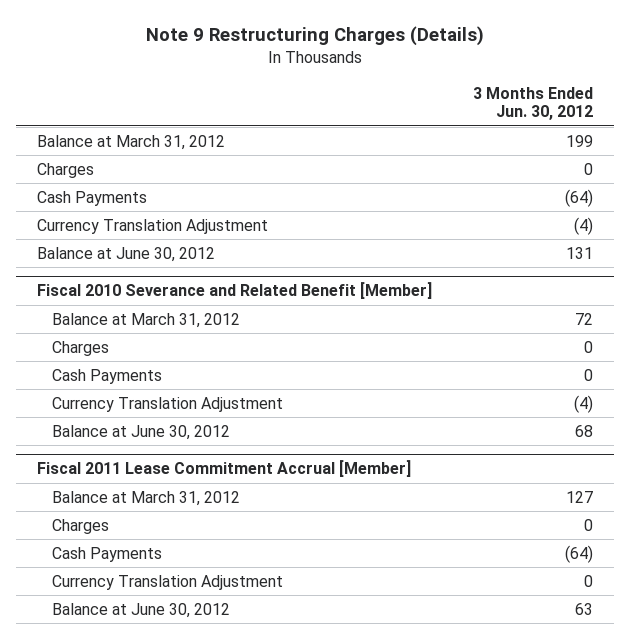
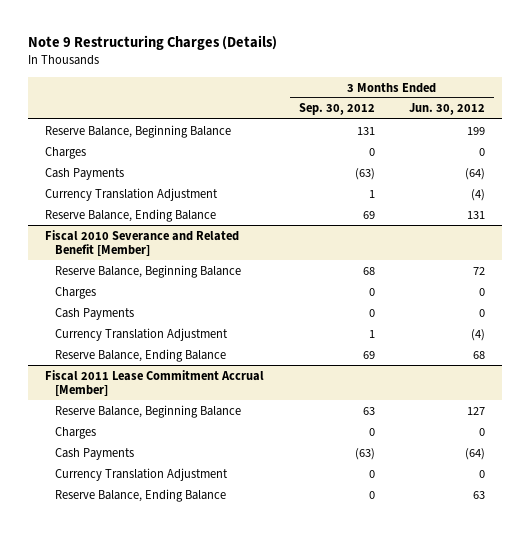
- | 3 Months Ended Jun. 30, 2012
+ | 3 Months Ended Sep. 30, 2012 | 3 Months Ended Jun. 30, 2012
- Balance at March 31, 2012 | 199
+ Reserve Balance, Beginning Balance | 131 | 199
- Balance at June 30, 2012 | 131
+ Reserve Balance, Ending Balance | 69 | 131
@ Fiscal 2010 Severance and Related Benefit [Member]
- Balance at March 31, 2012 | 72
+ Reserve Balance, Beginning Balance | 68 | 72
- Balance at June 30, 2012 | 68
+ Reserve Balance, Ending Balance | 69 | 68
@ Fiscal 2011 Lease Commitment Accrual [Member]
- Balance at March 31, 2012 | 127
+ Reserve Balance, Beginning Balance | 63 | 127
- Balance at June 30, 2012 | 63
+ Reserve Balance, Ending Balance | 0 | 63

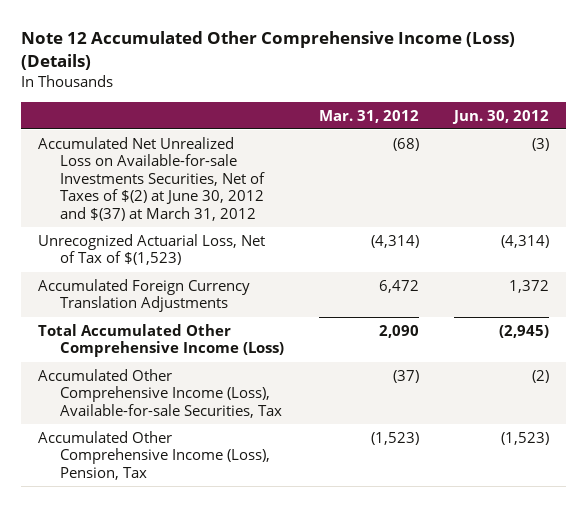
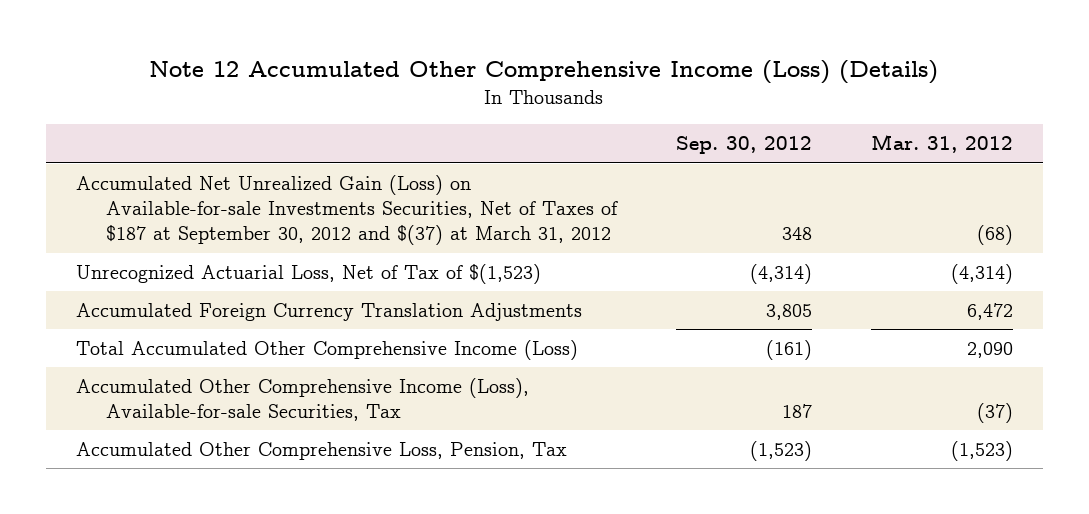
- | Mar. 31, 2012 | Jun. 30, 2012
+ | Sep. 30, 2012 | Mar. 31, 2012
- Accumulated Net Unrealized Loss on Available-for-sale Investments Securities, Net of Taxes of $(2) at June 30, 2012 and $(37) at March 31, 2012 | (68) | (3)
+ Accumulated Net Unrealized Gain (Loss) on Available-for-sale Investments Securities, Net of Taxes of $187 at September 30, 2012 and $(37) at March 31, 2012 | 348 | (68)
- Accumulated Other Comprehensive Income (Loss), Pension, Tax | (1,523) | (1,523)
+ Accumulated Other Comprehensive Loss, Pension, Tax | (1,523) | (1,523)

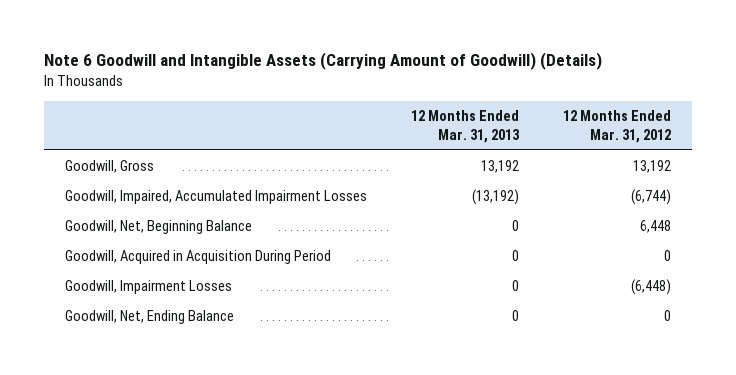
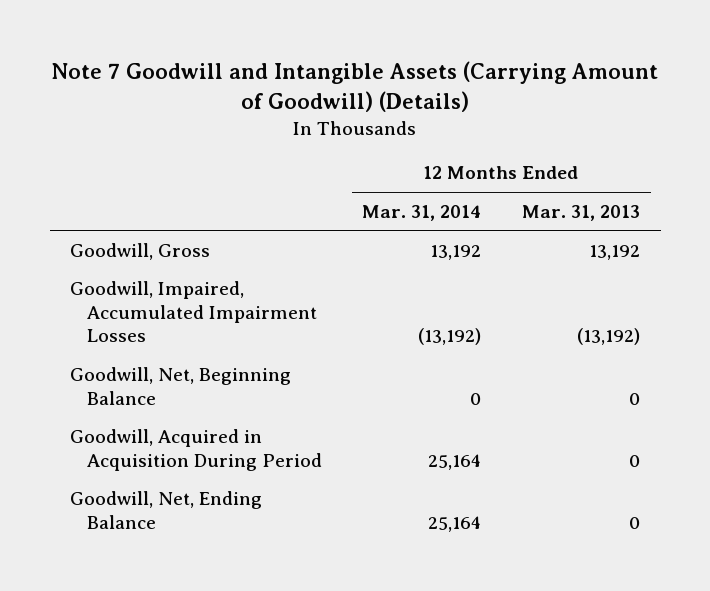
- Note 6 Goodwill and Intangible Assets (Carrying Amount of Goodwill) (Details)
+ Note 7 Goodwill and Intangible Assets (Carrying Amount of Goodwill) (Details)
- | 12 Months Ended Mar. 31, 2013 | 12 Months Ended Mar. 31, 2012
+ | 12 Months Ended Mar. 31, 2014 | 12 Months Ended Mar. 31, 2013
- Goodwill, Impairment Losses | 0 | (6,448)

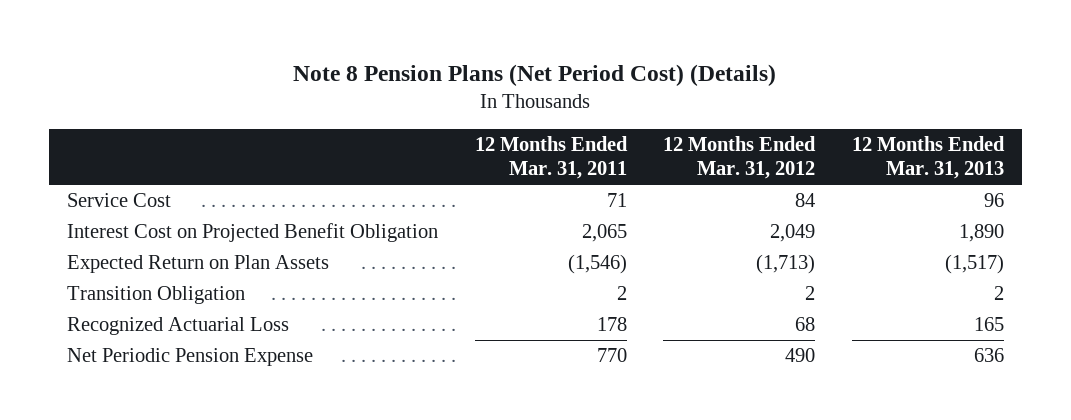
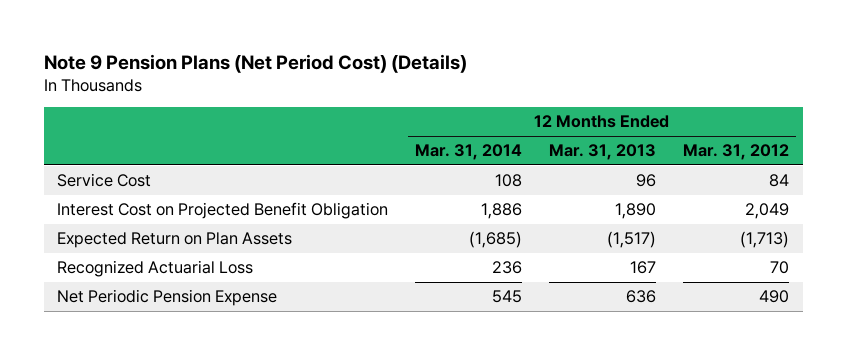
- Note 8 Pension Plans (Net Period Cost) (Details)
+ Note 9 Pension Plans (Net Period Cost) (Details)
- | 12 Months Ended Mar. 31, 2011 | 12 Months Ended Mar. 31, 2012 | 12 Months Ended Mar. 31, 2013
+ | 12 Months Ended Mar. 31, 2014 | 12 Months Ended Mar. 31, 2013 | 12 Months Ended Mar. 31, 2012
- Transition Obligation | 2 | 2 | 2
- Recognized Actuarial Loss | 178 | 68 | 165
+ Recognized Actuarial Loss | 236 | 167 | 70

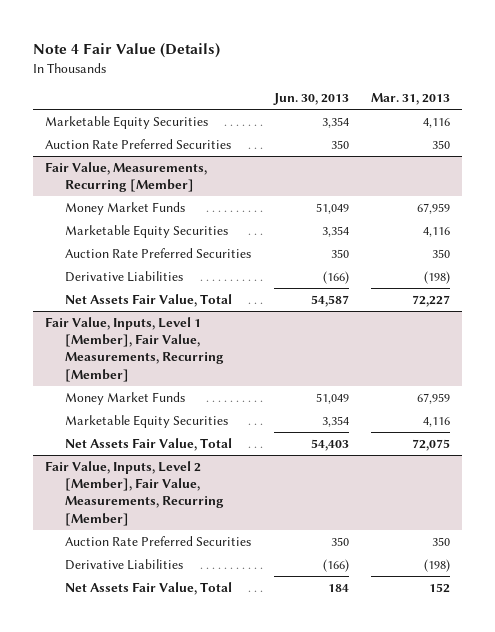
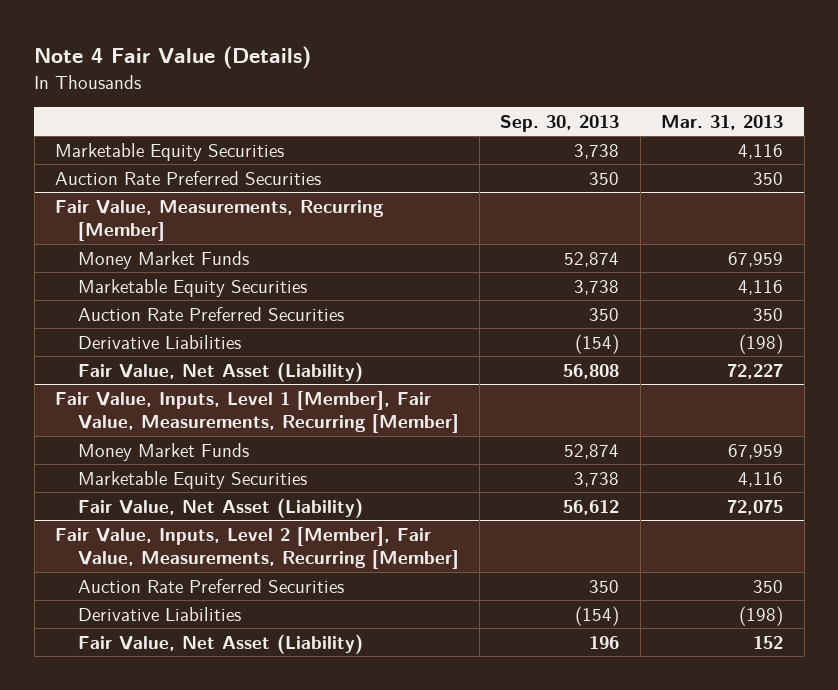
- | Jun. 30, 2013 | Mar. 31, 2013
+ | Sep. 30, 2013 | Mar. 31, 2013
@ Fair Value, Measurements, Recurring [Member]
- Net Assets Fair Value, Total | 54,587 | 72,227
+ Fair Value, Net Asset (Liability) | 56,808 | 72,227
@ Fair Value, Inputs, Level 1 [Member], Fair Value, Measurements, Recurring [Member]
- Net Assets Fair Value, Total | 54,403 | 72,075
+ Fair Value, Net Asset (Liability) | 56,612 | 72,075
@ Fair Value, Inputs, Level 2 [Member], Fair Value, Measurements, Recurring [Member]
- Net Assets Fair Value, Total | 184 | 152
+ Fair Value, Net Asset (Liability) | 196 | 152

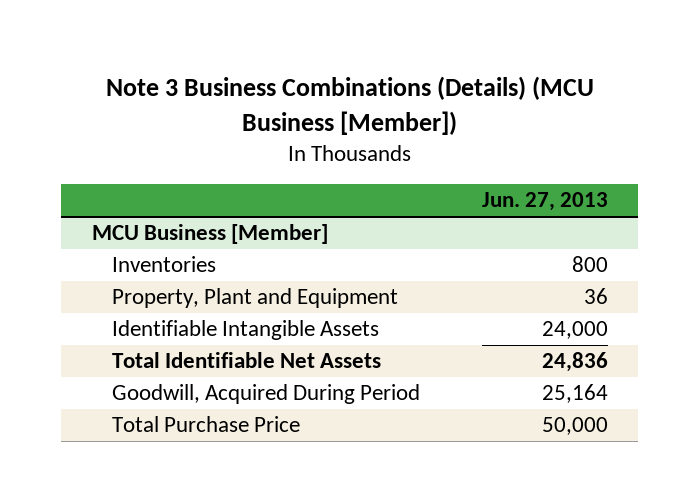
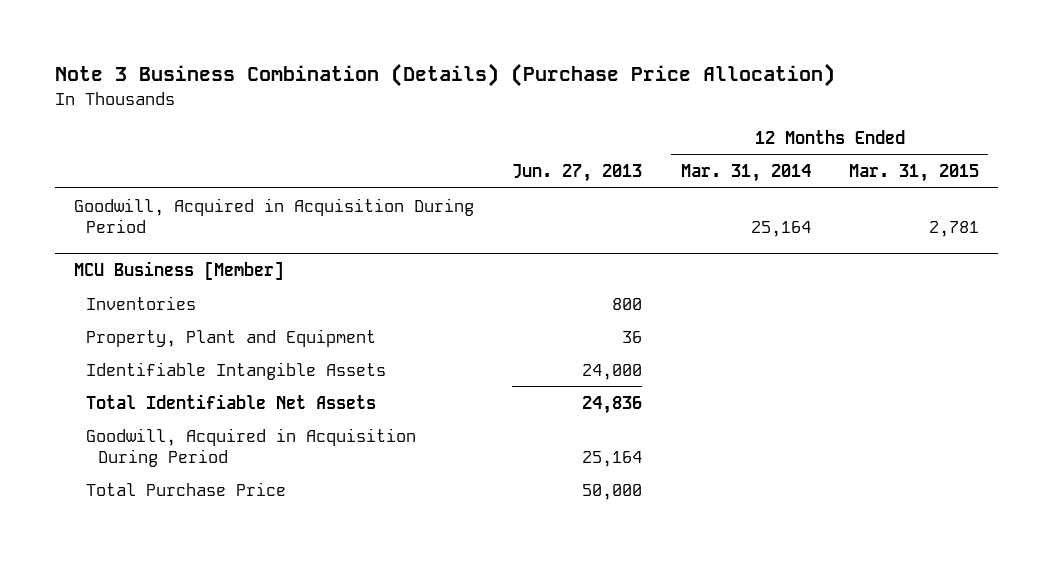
- Note 3 Business Combinations (Details) (MCU Business [Member])
+ Note 3 Business Combination (Details) (Purchase Price Allocation)
- | Jun. 27, 2013
+ | Jun. 27, 2013 | 12 Months Ended Mar. 31, 2014 | 12 Months Ended Mar. 31, 2015
+ Goodwill, Acquired in Acquisition During Period | | 25,164 | 2,781
@ MCU Business [Member]
- Goodwill, Acquired During Period | 25,164
+ Goodwill, Acquired in Acquisition During Period | 25,164 | |

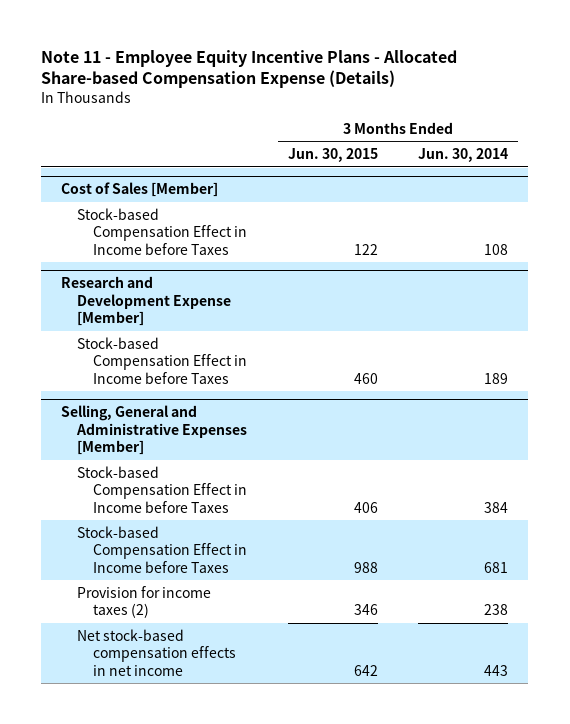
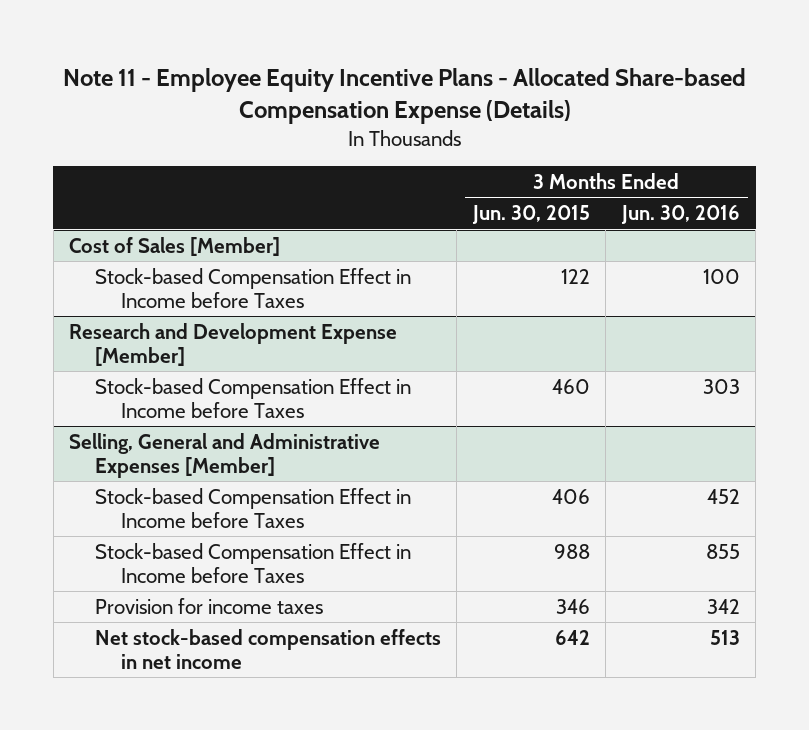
- | 3 Months Ended Jun. 30, 2015 | 3 Months Ended Jun. 30, 2014
+ | 3 Months Ended Jun. 30, 2015 | 3 Months Ended Jun. 30, 2016
@ Selling, General and Administrative Expenses [Member]
- Provision for income taxes (2) | 346 | 238
+ Provision for income taxes | 346 | 342

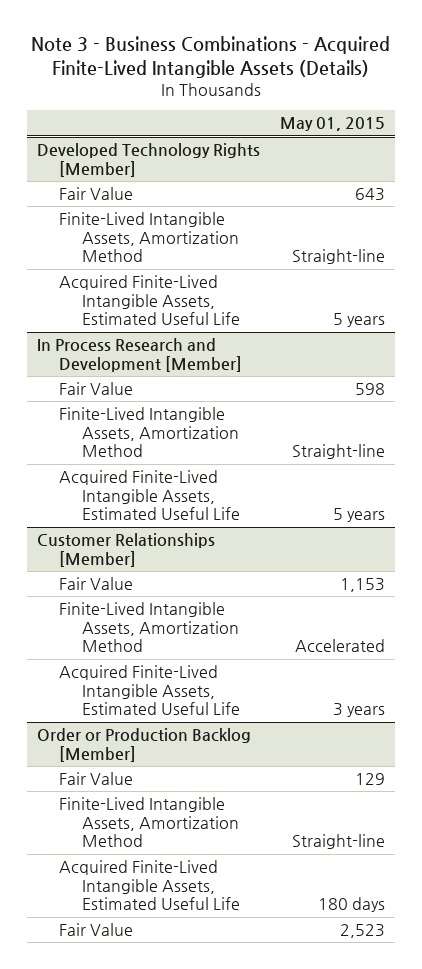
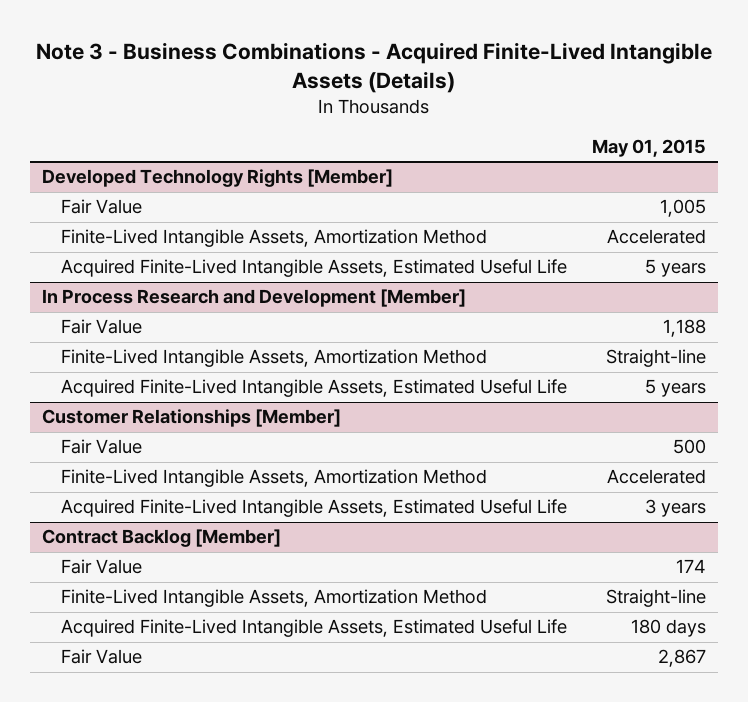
@ Developed Technology Rights [Member]
- Fair Value | 643
- Finite-Lived Intangible Assets, Amortization Method | Straight-line
+ Fair Value | 1,005
+ Finite-Lived Intangible Assets, Amortization Method | Accelerated
@ In Process Research and Development [Member]
- Fair Value | 598
+ Fair Value | 1,188
@ Customer Relationships [Member]
- Fair Value | 1,153
+ Fair Value | 500
- Order or Production Backlog [Member]
- Fair Value | 129
+ Contract Backlog [Member]
+ Fair Value | 174
- Fair Value | 2,523
+ Fair Value | 2,867

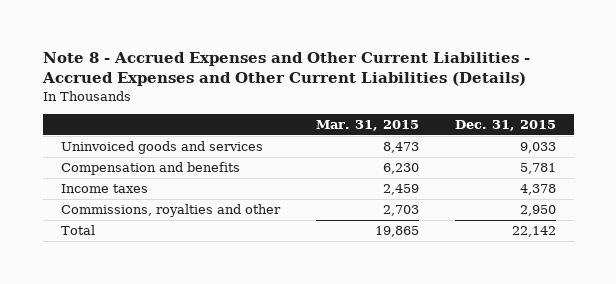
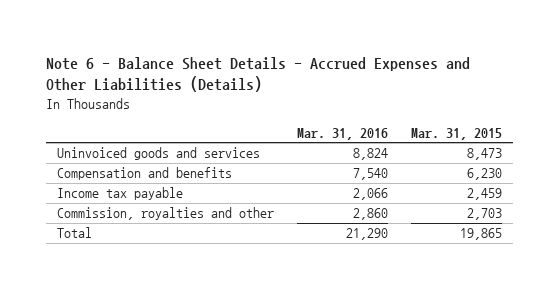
- Note 8 - Accrued Expenses and Other Current Liabilities - Accrued Expenses and Other Current Liabilities (Details)
+ Note 6 - Balance Sheet Details - Accrued Expenses and Other Liabilities (Details)
- | Mar. 31, 2015 | Dec. 31, 2015
+ | Mar. 31, 2016 | Mar. 31, 2015
- Income taxes | 2,459 | 4,378
- Commissions, royalties and other | 2,703 | 2,950
+ Income tax payable | 2,066 | 2,459
+ Commission, royalties and other | 2,860 | 2,703

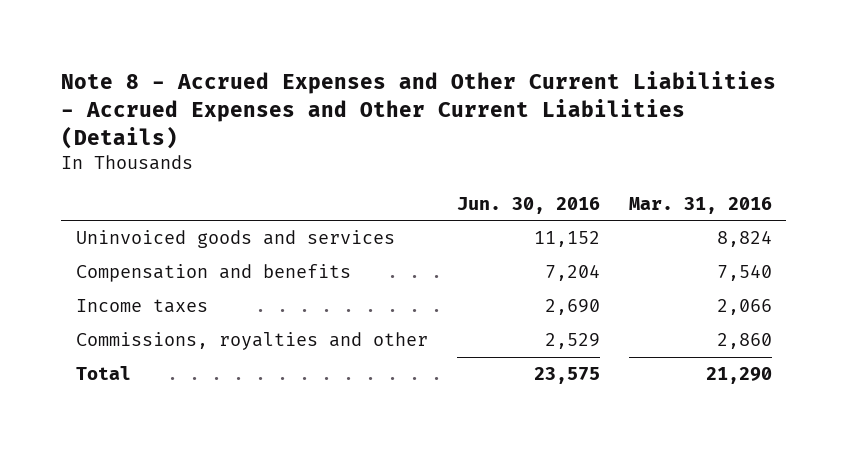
- Note 6 - Balance Sheet Details - Accrued Expenses and Other Liabilities (Details)
+ Note 8 - Accrued Expenses and Other Current Liabilities - Accrued Expenses and Other Current Liabilities (Details)
- | Mar. 31, 2016 | Mar. 31, 2015
+ | Jun. 30, 2016 | Mar. 31, 2016
- Income tax payable | 2,066 | 2,459
- Commission, royalties and other | 2,860 | 2,703
+ Income taxes | 2,690 | 2,066
+ Commissions, royalties and other | 2,529 | 2,860

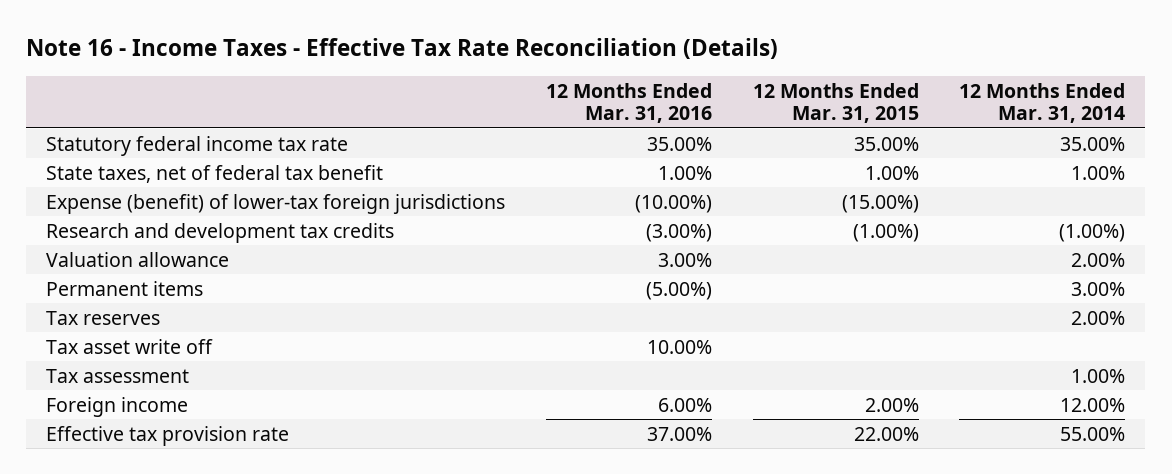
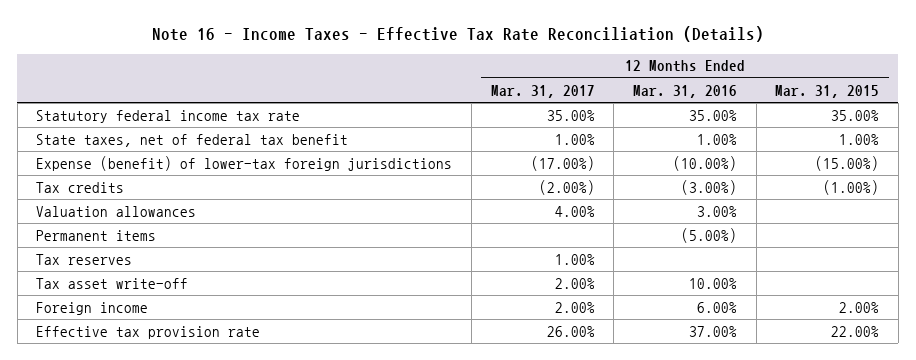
- | 12 Months Ended Mar. 31, 2016 | 12 Months Ended Mar. 31, 2015 | 12 Months Ended Mar. 31, 2014
+ | 12 Months Ended Mar. 31, 2017 | 12 Months Ended Mar. 31, 2016 | 12 Months Ended Mar. 31, 2015
- Research and development tax credits | (3.00%) | (1.00%) | (1.00%)
- Valuation allowance | 3.00% | | 2.00%
+ Tax credits | (2.00%) | (3.00%) | (1.00%)
+ Valuation allowances | 4.00% | 3.00% |
- Tax asset write off | 10.00% | |
- Tax assessment | | | 1.00%
+ Tax asset write-off | 2.00% | 10.00% |

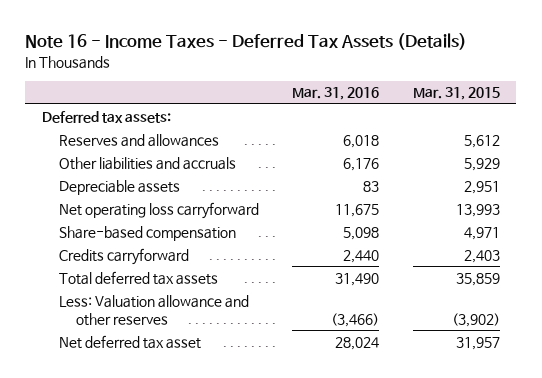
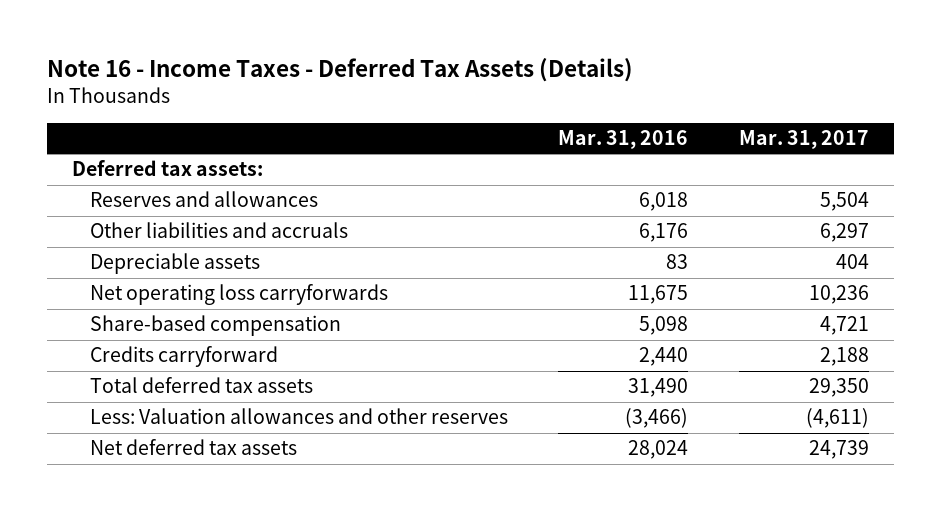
- | Mar. 31, 2016 | Mar. 31, 2015
+ | Mar. 31, 2016 | Mar. 31, 2017
- Net operating loss carryforward | 11,675 | 13,993
+ Net operating loss carryforwards | 11,675 | 10,236
- Less: Valuation allowance and other reserves | (3,466) | (3,902)
- Net deferred tax asset | 28,024 | 31,957
+ Less: Valuation allowances and other reserves | (3,466) | (4,611)
+ Net deferred tax assets | 28,024 | 24,739

